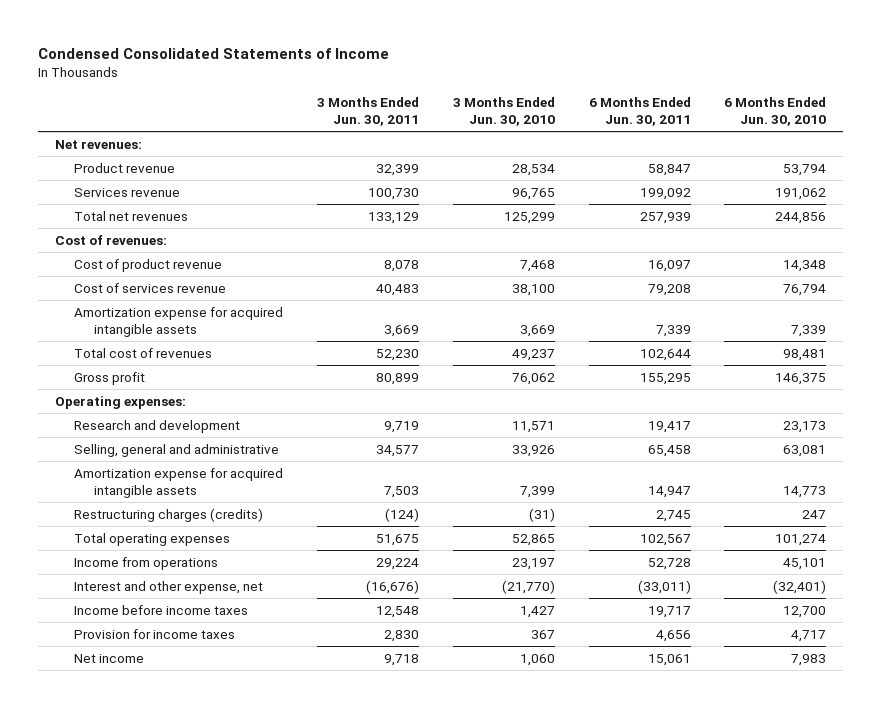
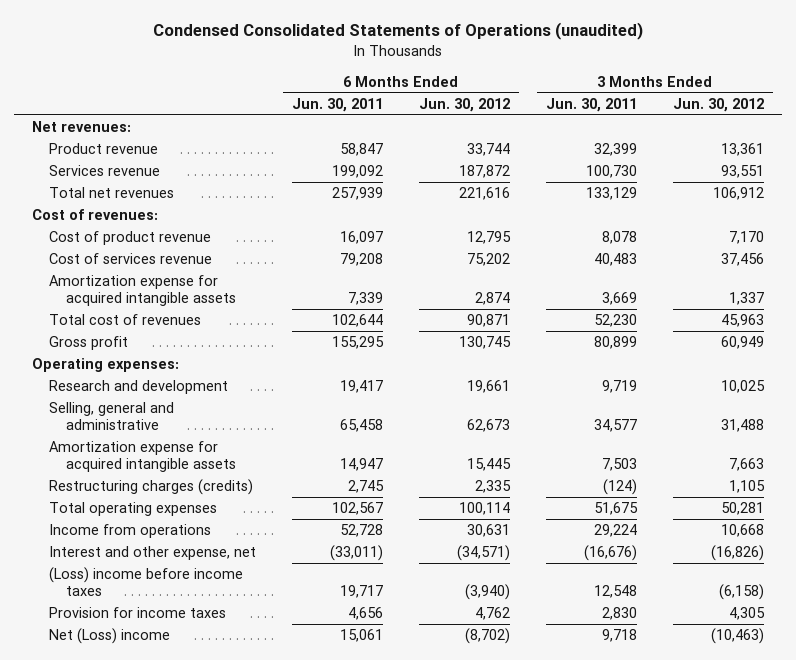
- Condensed Consolidated Statements of Income
+ Condensed Consolidated Statements of Operations (unaudited)
- | 3 Months Ended Jun. 30, 2011 | 3 Months Ended Jun. 30, 2010 | 6 Months Ended Jun. 30, 2011 | 6 Months Ended Jun. 30, 2010
+ | 6 Months Ended Jun. 30, 2011 | 6 Months Ended Jun. 30, 2012 | 3 Months Ended Jun. 30, 2011 | 3 Months Ended Jun. 30, 2012
- Income before income taxes | 12,548 | 1,427 | 19,717 | 12,700
+ (Loss) income before income taxes | 19,717 | (3,940) | 12,548 | (6,158)
- Net income | 9,718 | 1,060 | 15,061 | 7,983
+ Net (Loss) income | 15,061 | (8,702) | 9,718 | (10,463)

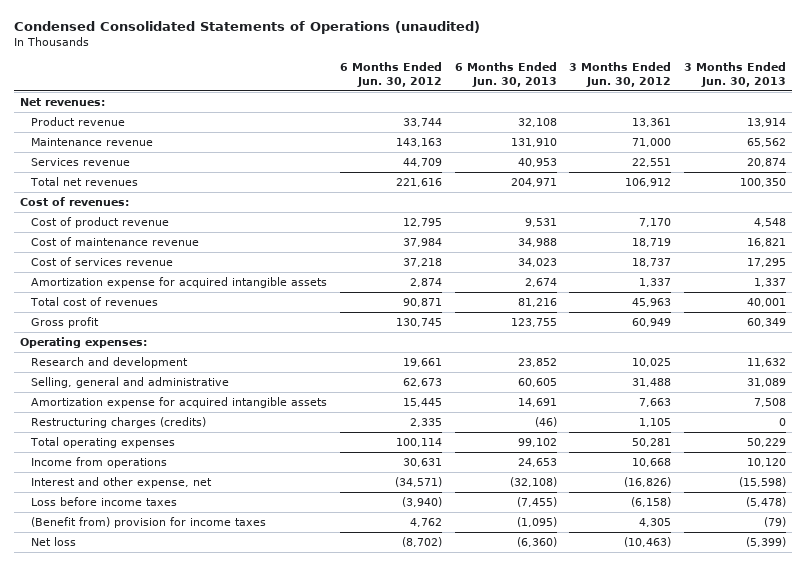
- | 6 Months Ended Jun. 30, 2011 | 6 Months Ended Jun. 30, 2012 | 3 Months Ended Jun. 30, 2011 | 3 Months Ended Jun. 30, 2012
+ | 6 Months Ended Jun. 30, 2012 | 6 Months Ended Jun. 30, 2013 | 3 Months Ended Jun. 30, 2012 | 3 Months Ended Jun. 30, 2013
- Services revenue | 199,092 | 187,872 | 100,730 | 93,551
+ Maintenance revenue | 143,163 | 131,910 | 71,000 | 65,562
+ Services revenue | 44,709 | 40,953 | 22,551 | 20,874
- Cost of services revenue | 79,208 | 75,202 | 40,483 | 37,456
+ Cost of maintenance revenue | 37,984 | 34,988 | 18,719 | 16,821
+ Cost of services revenue | 37,218 | 34,023 | 18,737 | 17,295
- (Loss) income before income taxes | 19,717 | (3,940) | 12,548 | (6,158)
- Provision for income taxes | 4,656 | 4,762 | 2,830 | 4,305
- Net (Loss) income | 15,061 | (8,702) | 9,718 | (10,463)
+ Loss before income taxes | (3,940) | (7,455) | (6,158) | (5,478)
+ (Benefit from) provision for income taxes | 4,762 | (1,095) | 4,305 | (79)
+ Net loss | (8,702) | (6,360) | (10,463) | (5,399)

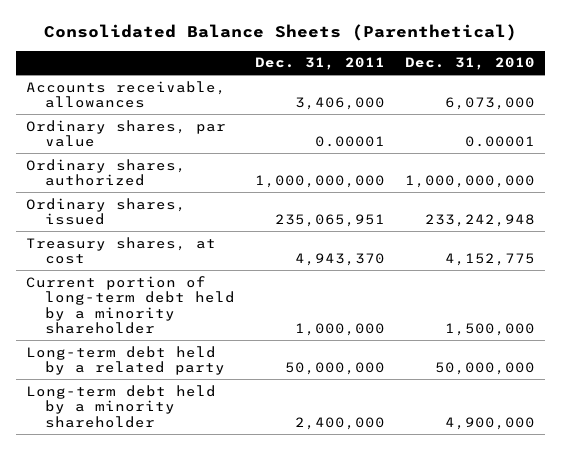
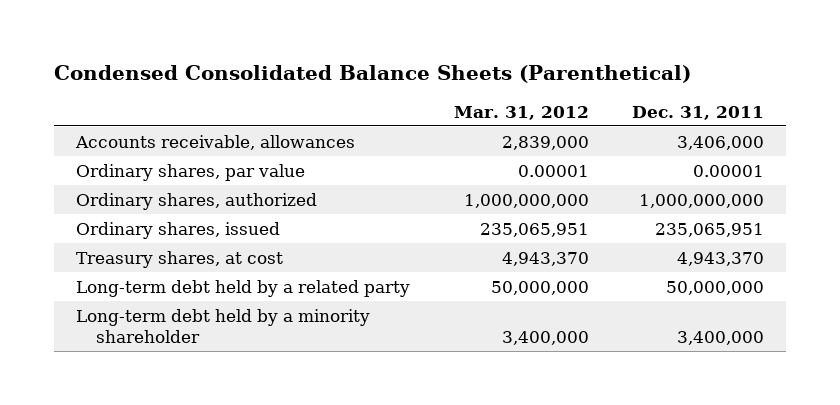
- Consolidated Balance Sheets (Parenthetical)
+ Condensed Consolidated Balance Sheets (Parenthetical)
- | Dec. 31, 2011 | Dec. 31, 2010
+ | Mar. 31, 2012 | Dec. 31, 2011
- Current portion of long-term debt held by a minority shareholder | 1,000,000 | 1,500,000
- Long-term debt held by a minority shareholder | 2,400,000 | 4,900,000
+ Long-term debt held by a minority shareholder | 3,400,000 | 3,400,000

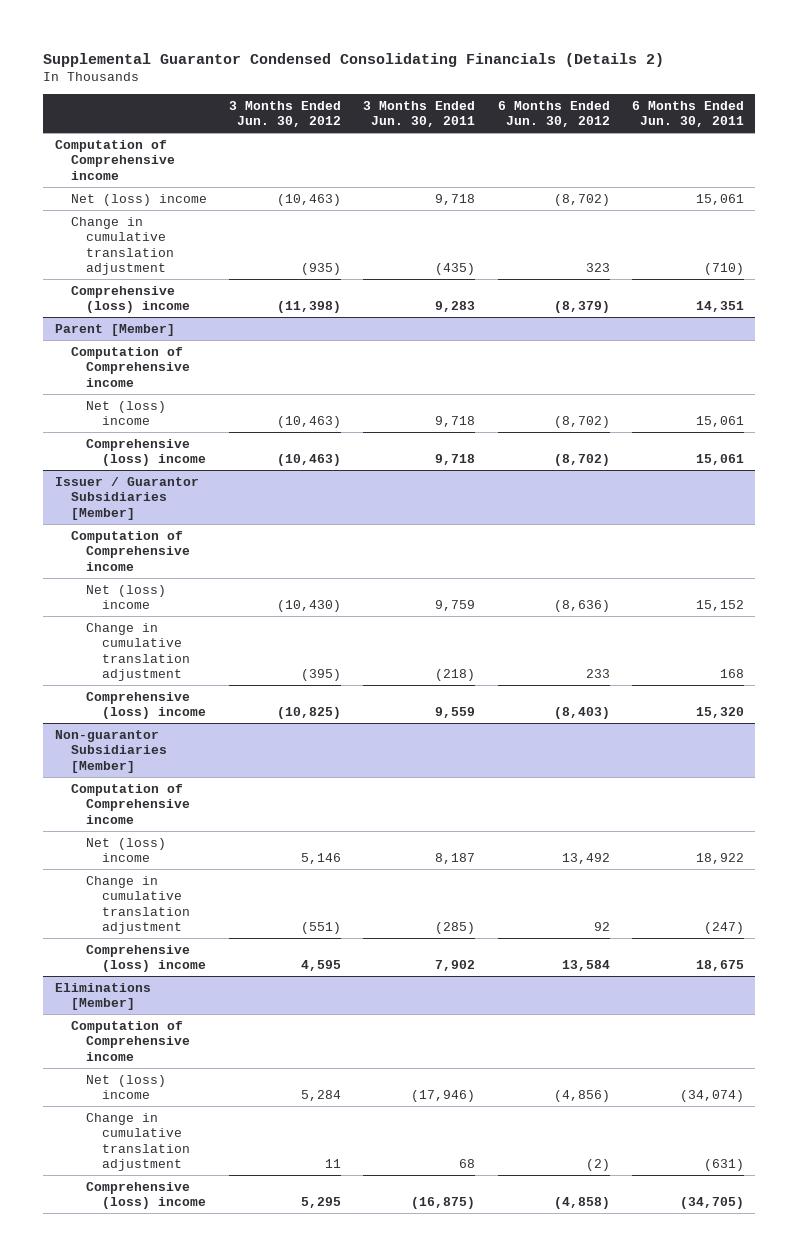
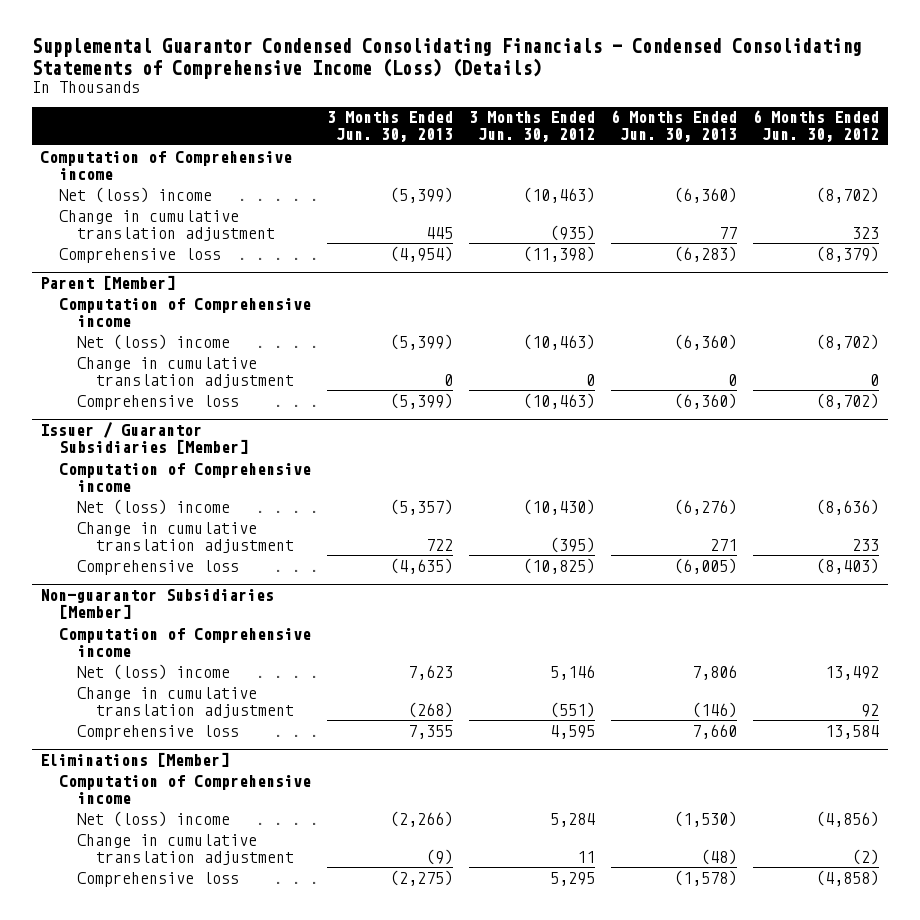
- Supplemental Guarantor Condensed Consolidating Financials (Details 2)
+ Supplemental Guarantor Condensed Consolidating Financials - Condensed Consolidating Statements of Comprehensive Income (Loss) (Details)
- | 3 Months Ended Jun. 30, 2012 | 3 Months Ended Jun. 30, 2011 | 6 Months Ended Jun. 30, 2012 | 6 Months Ended Jun. 30, 2011
+ | 3 Months Ended Jun. 30, 2013 | 3 Months Ended Jun. 30, 2012 | 6 Months Ended Jun. 30, 2013 | 6 Months Ended Jun. 30, 2012
- Comprehensive (loss) income | (11,398) | 9,283 | (8,379) | 14,351
+ Comprehensive loss | (4,954) | (11,398) | (6,283) | (8,379)
@ Parent [Member]
- Comprehensive (loss) income | (10,463) | 9,718 | (8,702) | 15,061
+ Change in cumulative translation adjustment | 0 | 0 | 0 | 0
+ Comprehensive loss | (5,399) | (10,463) | (6,360) | (8,702)
@ Issuer / Guarantor Subsidiaries [Member]
- Comprehensive (loss) income | (10,825) | 9,559 | (8,403) | 15,320
+ Comprehensive loss | (4,635) | (10,825) | (6,005) | (8,403)
@ Non-guarantor Subsidiaries [Member]
- Comprehensive (loss) income | 4,595 | 7,902 | 13,584 | 18,675
+ Comprehensive loss | 7,355 | 4,595 | 7,660 | 13,584
@ Eliminations [Member]
- Comprehensive (loss) income | 5,295 | (16,875) | (4,858) | (34,705)
+ Comprehensive loss | (2,275) | 5,295 | (1,578) | (4,858)

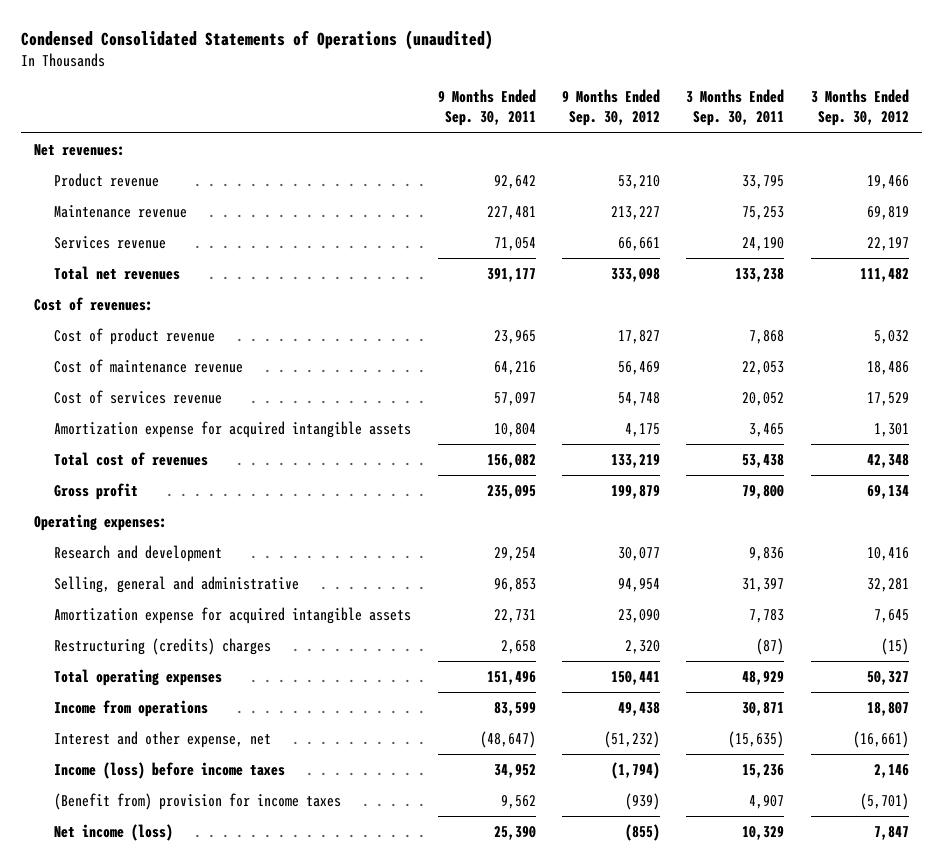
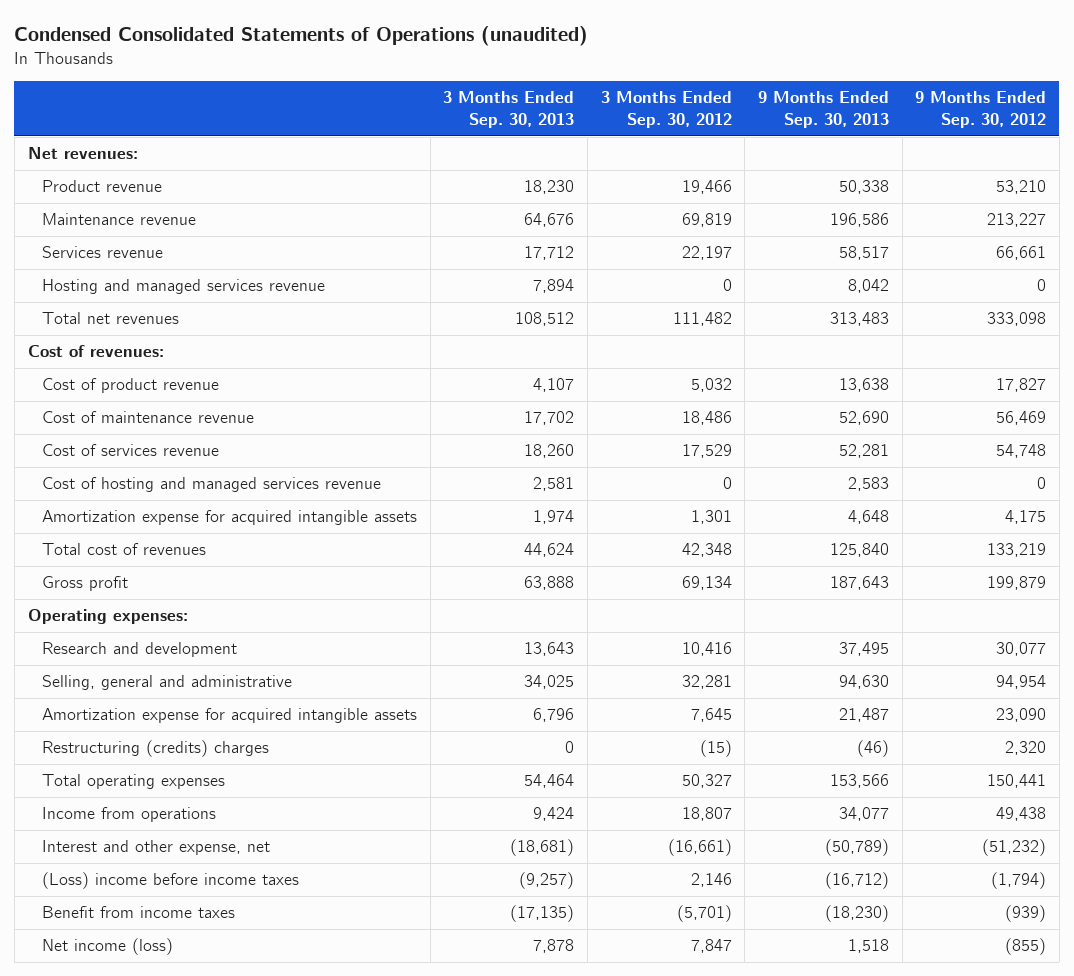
- | 9 Months Ended Sep. 30, 2011 | 9 Months Ended Sep. 30, 2012 | 3 Months Ended Sep. 30, 2011 | 3 Months Ended Sep. 30, 2012
+ | 3 Months Ended Sep. 30, 2013 | 3 Months Ended Sep. 30, 2012 | 9 Months Ended Sep. 30, 2013 | 9 Months Ended Sep. 30, 2012
+ Hosting and managed services revenue | 7,894 | 0 | 8,042 | 0
+ Cost of hosting and managed services revenue | 2,581 | 0 | 2,583 | 0
- Income (loss) before income taxes | 34,952 | (1,794) | 15,236 | 2,146
- (Benefit from) provision for income taxes | 9,562 | (939) | 4,907 | (5,701)
+ (Loss) income before income taxes | (9,257) | 2,146 | (16,712) | (1,794)
+ Benefit from income taxes | (17,135) | (5,701) | (18,230) | (939)

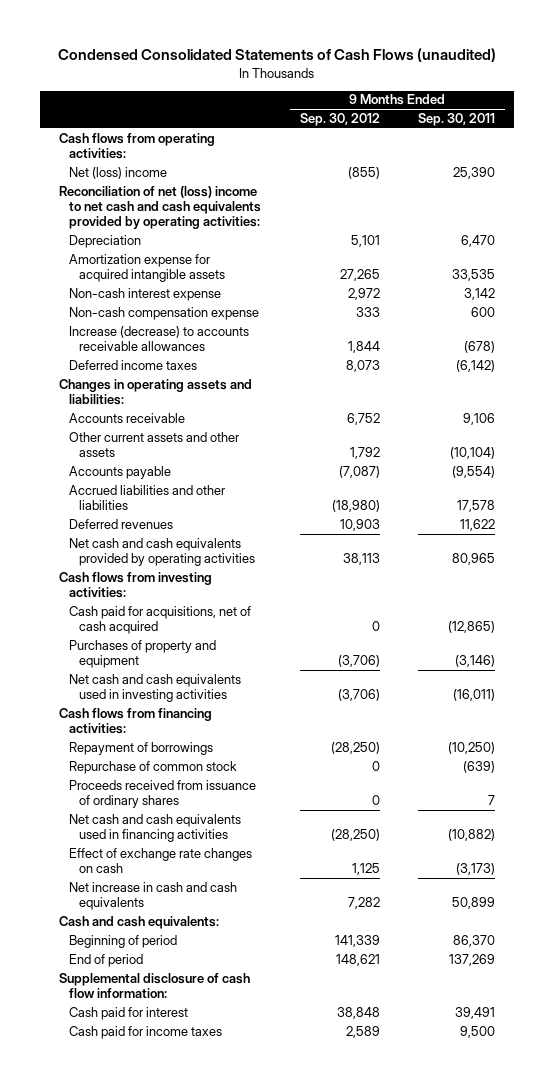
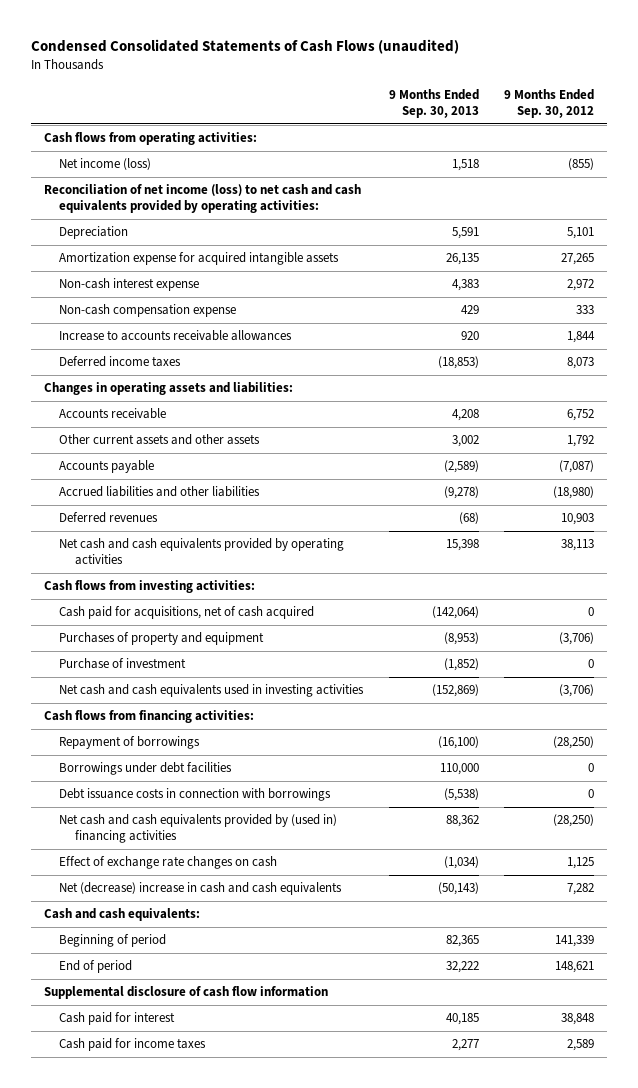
- | 9 Months Ended Sep. 30, 2012 | 9 Months Ended Sep. 30, 2011
+ | 9 Months Ended Sep. 30, 2013 | 9 Months Ended Sep. 30, 2012
- Net (loss) income | (855) | 25,390
- Reconciliation of net (loss) income to net cash and cash equivalents provided by operating activities:
+ Net income (loss) | 1,518 | (855)
+ Reconciliation of net income (loss) to net cash and cash equivalents provided by operating activities:
- Increase (decrease) to accounts receivable allowances | 1,844 | (678)
+ Increase to accounts receivable allowances | 920 | 1,844
+ Purchase of investment | (1,852) | 0
- Repurchase of common stock | 0 | (639)
- Proceeds received from issuance of ordinary shares | 0 | 7
- Net cash and cash equivalents used in financing activities | (28,250) | (10,882)
+ Borrowings under debt facilities | 110,000 | 0
+ Debt issuance costs in connection with borrowings | (5,538) | 0
+ Net cash and cash equivalents provided by (used in) financing activities | 88,362 | (28,250)
- Net increase in cash and cash equivalents | 7,282 | 50,899
+ Net (decrease) increase in cash and cash equivalents | (50,143) | 7,282
- Supplemental disclosure of cash flow information:
+ Supplemental disclosure of cash flow information

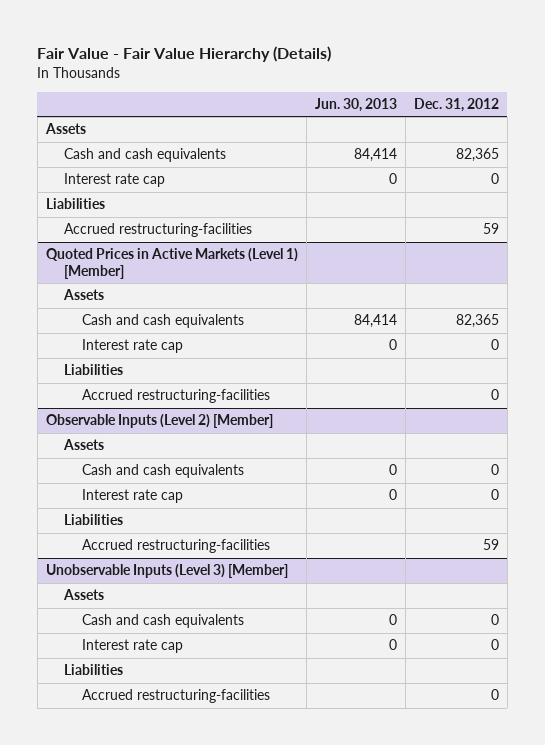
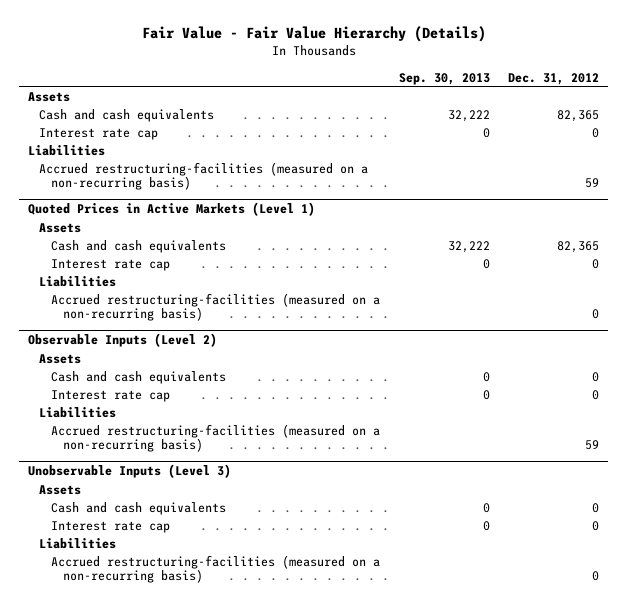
- | Jun. 30, 2013 | Dec. 31, 2012
+ | Sep. 30, 2013 | Dec. 31, 2012
- Accrued restructuring-facilities | | 59
- Quoted Prices in Active Markets (Level 1) [Member]
+ Accrued restructuring-facilities (measured on a non-recurring basis) | | 59
+ Quoted Prices in Active Markets (Level 1)
- Accrued restructuring-facilities | | 0
- Observable Inputs (Level 2) [Member]
+ Accrued restructuring-facilities (measured on a non-recurring basis) | | 0
+ Observable Inputs (Level 2)
- Accrued restructuring-facilities | | 59
- Unobservable Inputs (Level 3) [Member]
+ Accrued restructuring-facilities (measured on a non-recurring basis) | | 59
+ Unobservable Inputs (Level 3)
- Accrued restructuring-facilities | | 0
+ Accrued restructuring-facilities (measured on a non-recurring basis) | | 0

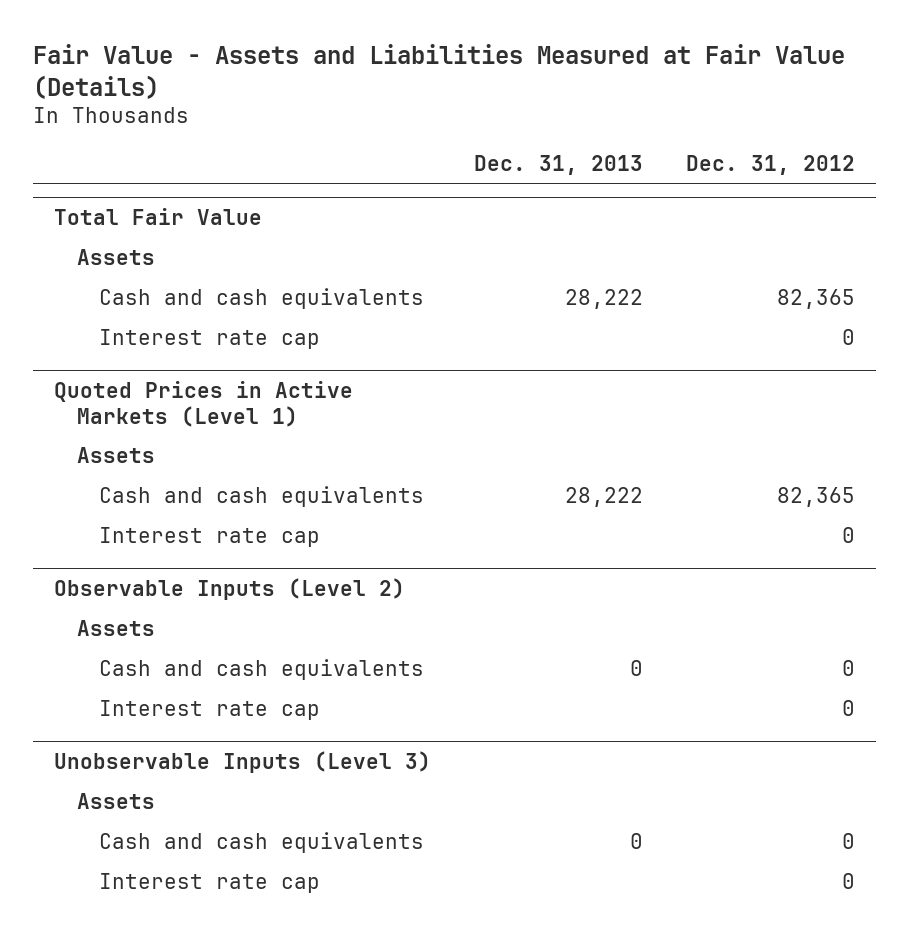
- Fair Value - Fair Value Hierarchy (Details)
+ Fair Value - Assets and Liabilities Measured at Fair Value (Details)
- | Sep. 30, 2013 | Dec. 31, 2012
+ | Dec. 31, 2013 | Dec. 31, 2012
+ Total Fair Value
- Liabilities
- Accrued restructuring-facilities (measured on a non-recurring basis) | | 59
@ Quoted Prices in Active Markets (Level 1)
- Liabilities
- Accrued restructuring-facilities (measured on a non-recurring basis) | | 0
@ Observable Inputs (Level 2)
- Liabilities
- Accrued restructuring-facilities (measured on a non-recurring basis) | | 59
@ Unobservable Inputs (Level 3)
- Liabilities
- Accrued restructuring-facilities (measured on a non-recurring basis) | | 0

